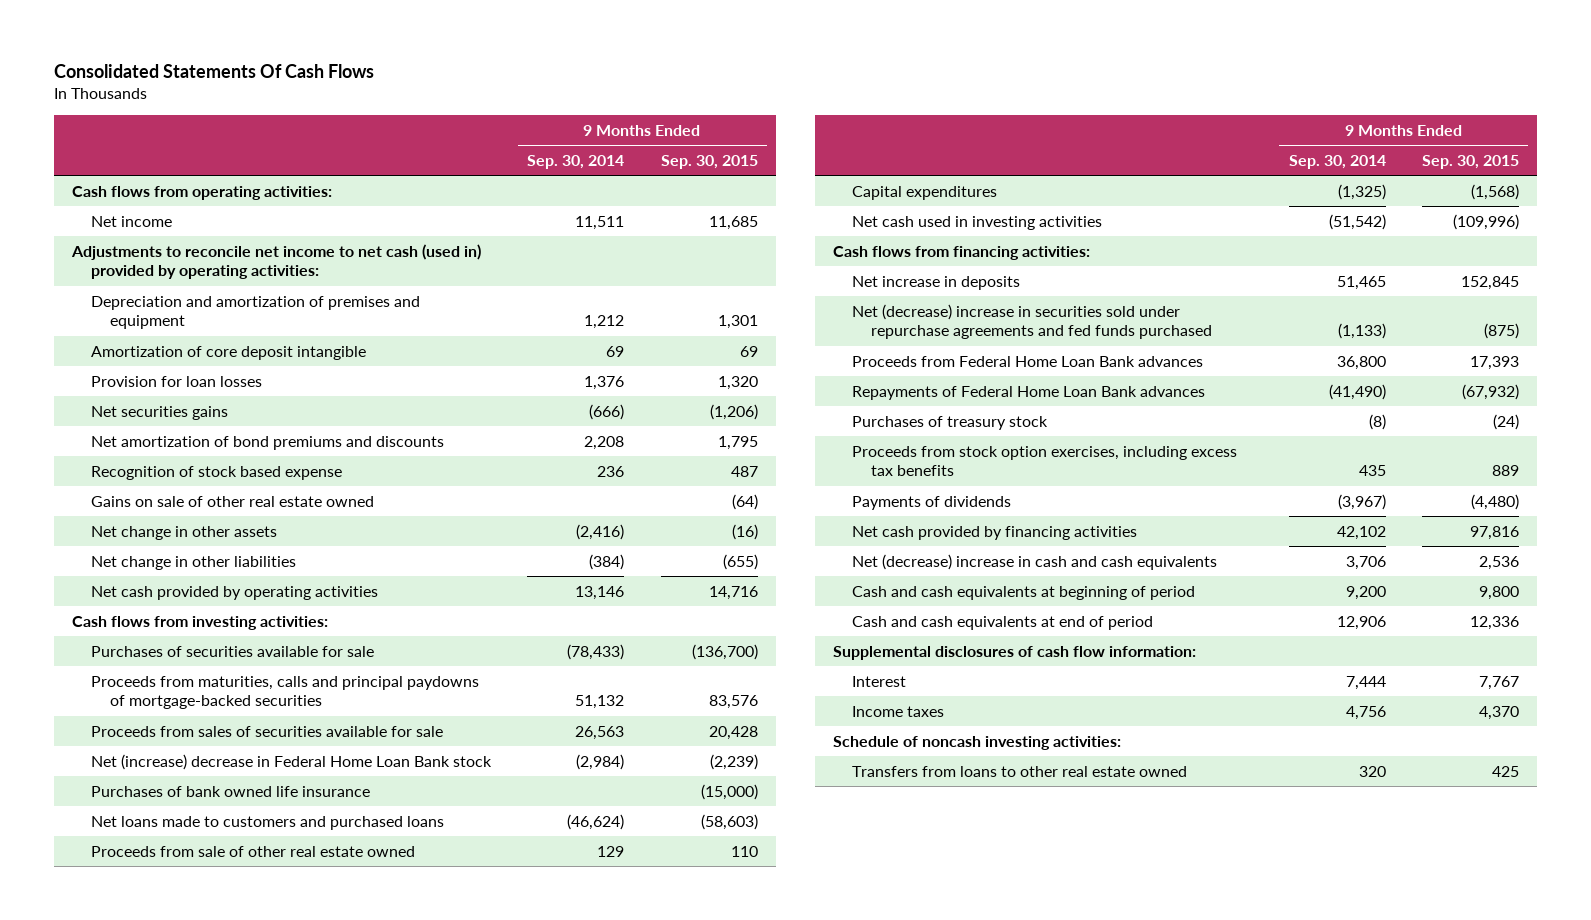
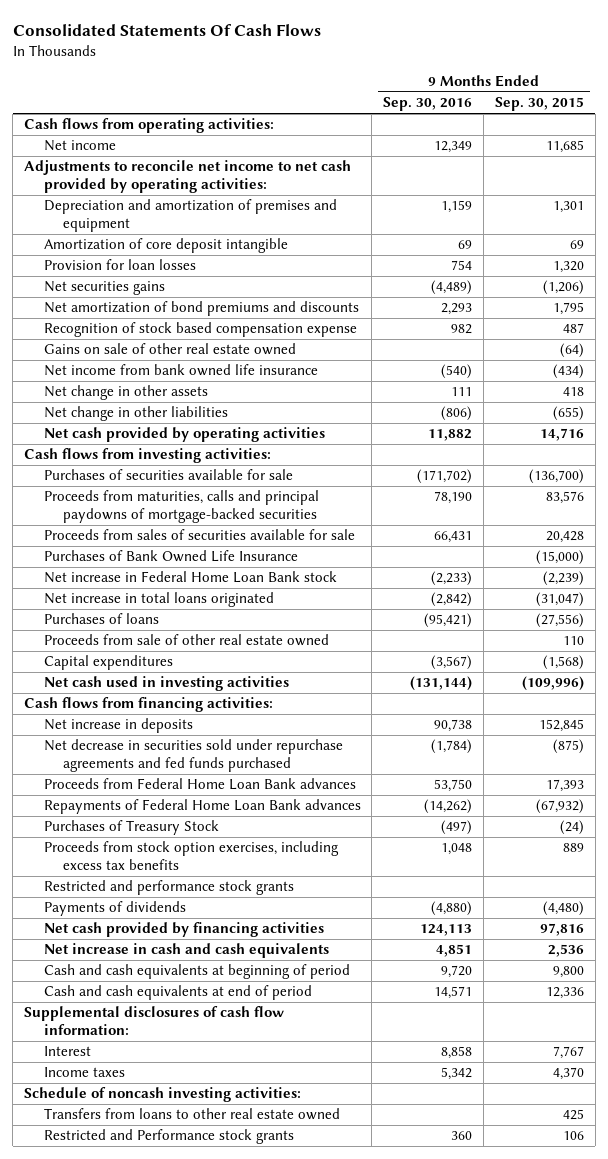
- | 9 Months Ended Sep. 30, 2014 | 9 Months Ended Sep. 30, 2015
+ | 9 Months Ended Sep. 30, 2016 | 9 Months Ended Sep. 30, 2015
- Adjustments to reconcile net income to net cash (used in) provided by operating activities:
+ Adjustments to reconcile net income to net cash provided by operating activities:
- Recognition of stock based expense | 236 | 487
+ Recognition of stock based compensation expense | 982 | 487
- Net change in other assets | (2,416) | (16)
+ Net income from bank owned life insurance | (540) | (434)
+ Net change in other assets | 111 | 418
- Net (increase) decrease in Federal Home Loan Bank stock | (2,984) | (2,239)
- Purchases of bank owned life insurance | | (15,000)
- Net loans made to customers and purchased loans | (46,624) | (58,603)
+ Purchases of Bank Owned Life Insurance | | (15,000)
+ Net increase in Federal Home Loan Bank stock | (2,233) | (2,239)
+ Net increase in total loans originated | (2,842) | (31,047)
+ Purchases of loans | (95,421) | (27,556)
- Net (decrease) increase in securities sold under repurchase agreements and fed funds purchased | (1,133) | (875)
+ Net decrease in securities sold under repurchase agreements and fed funds purchased | (1,784) | (875)
- Purchases of treasury stock | (8) | (24)
+ Purchases of Treasury Stock | (497) | (24)
+ Restricted and performance stock grants
- Net (decrease) increase in cash and cash equivalents | 3,706 | 2,536
+ Net increase in cash and cash equivalents | 4,851 | 2,536
+ Restricted and Performance stock grants | 360 | 106

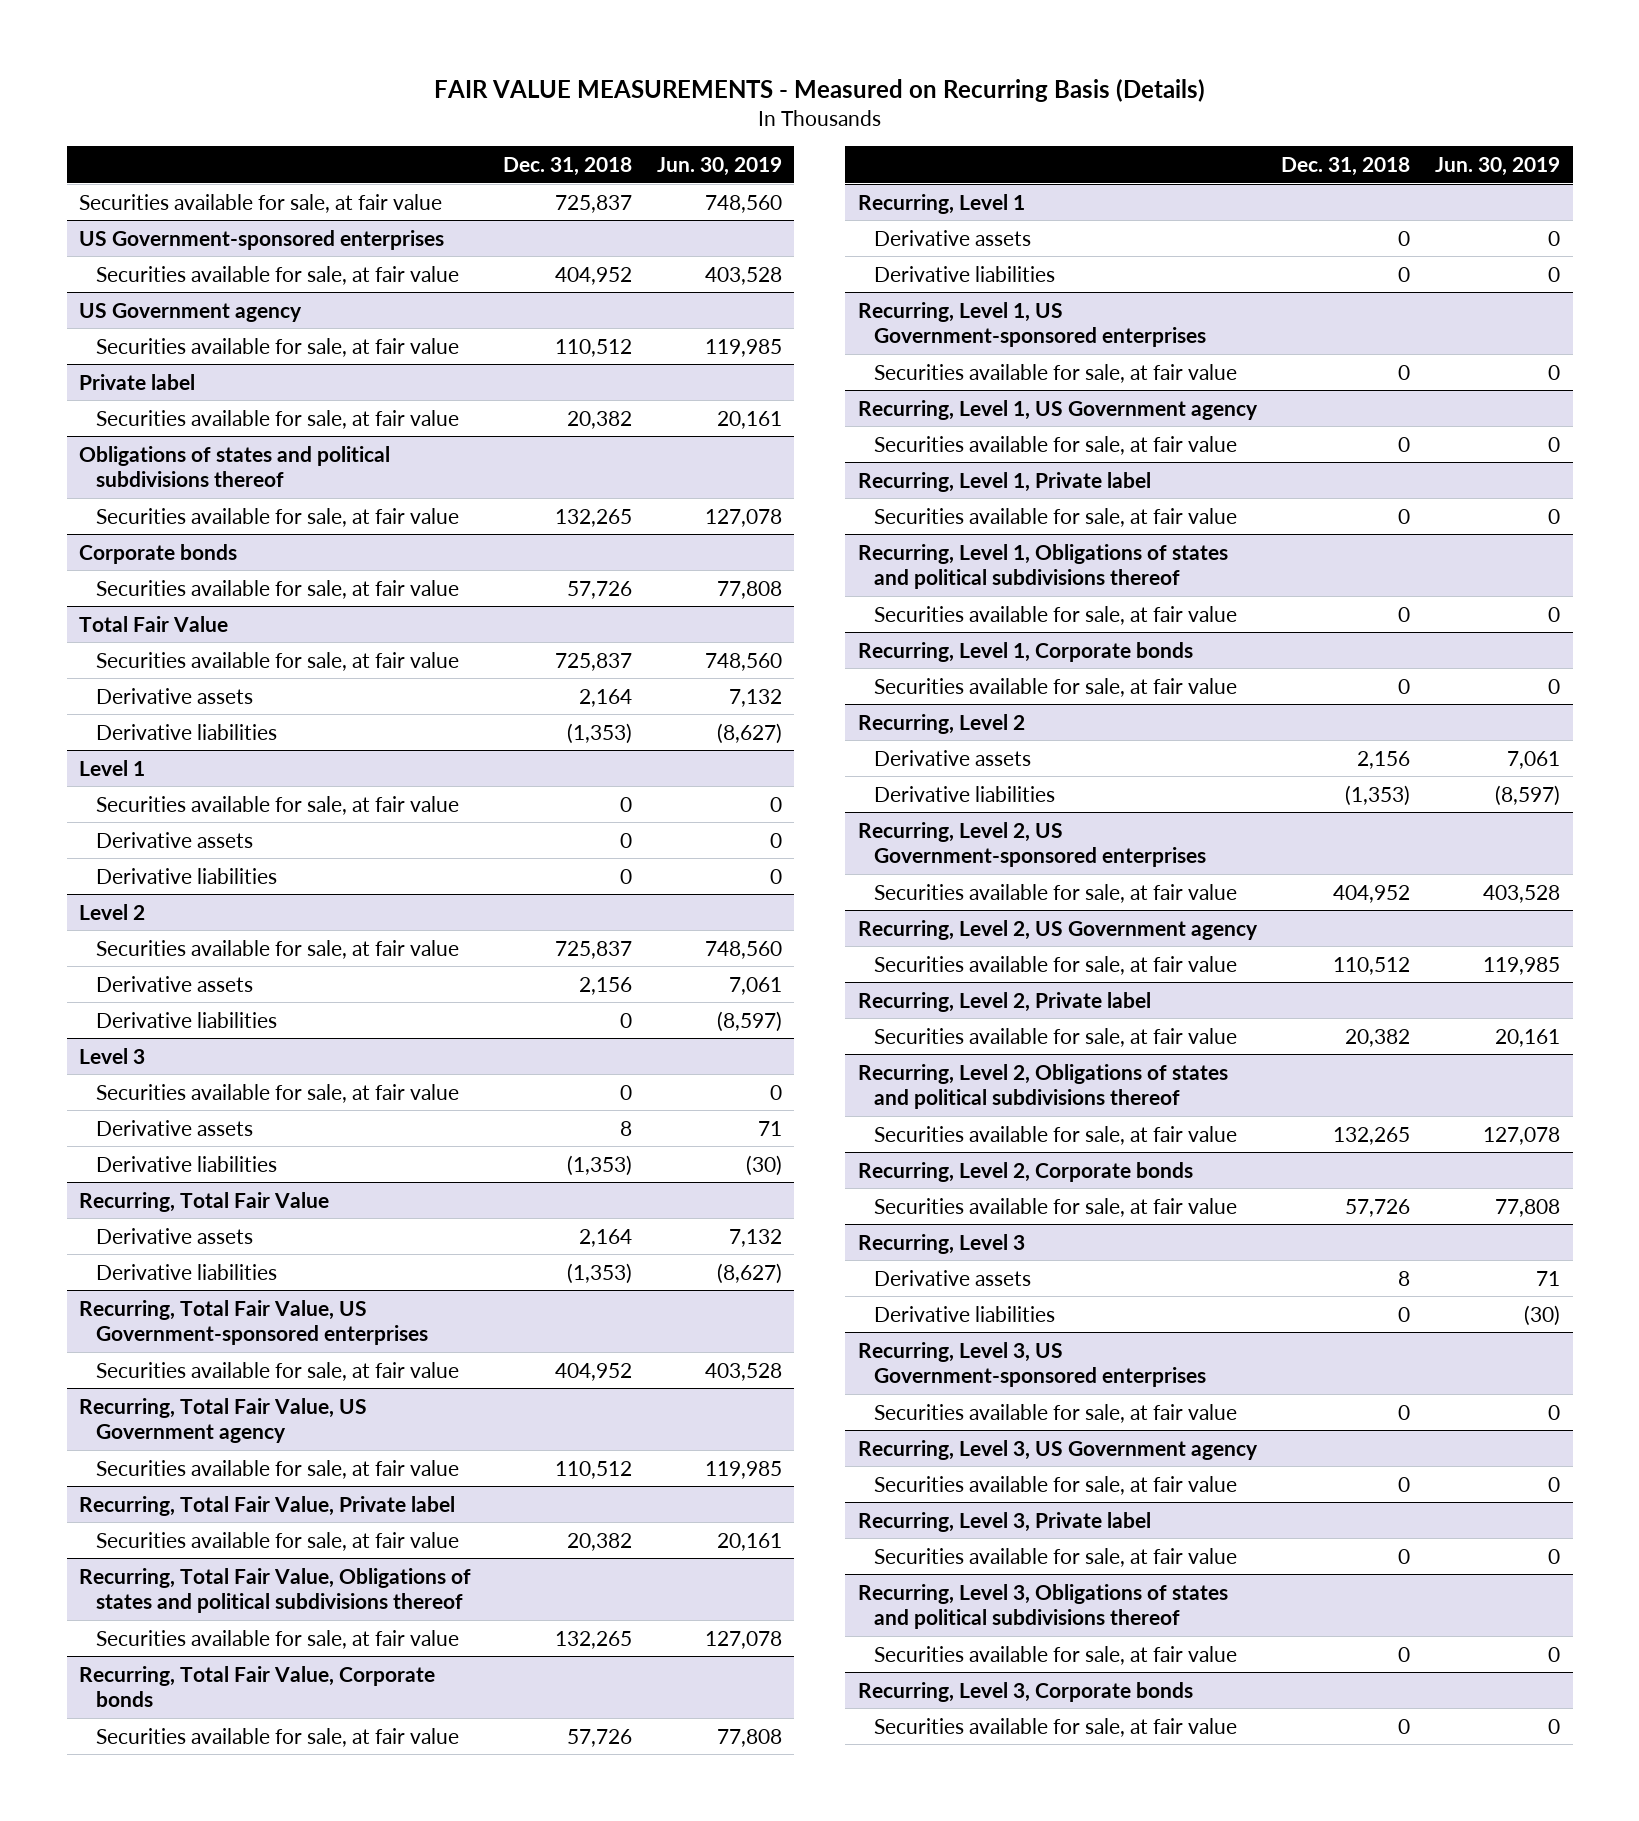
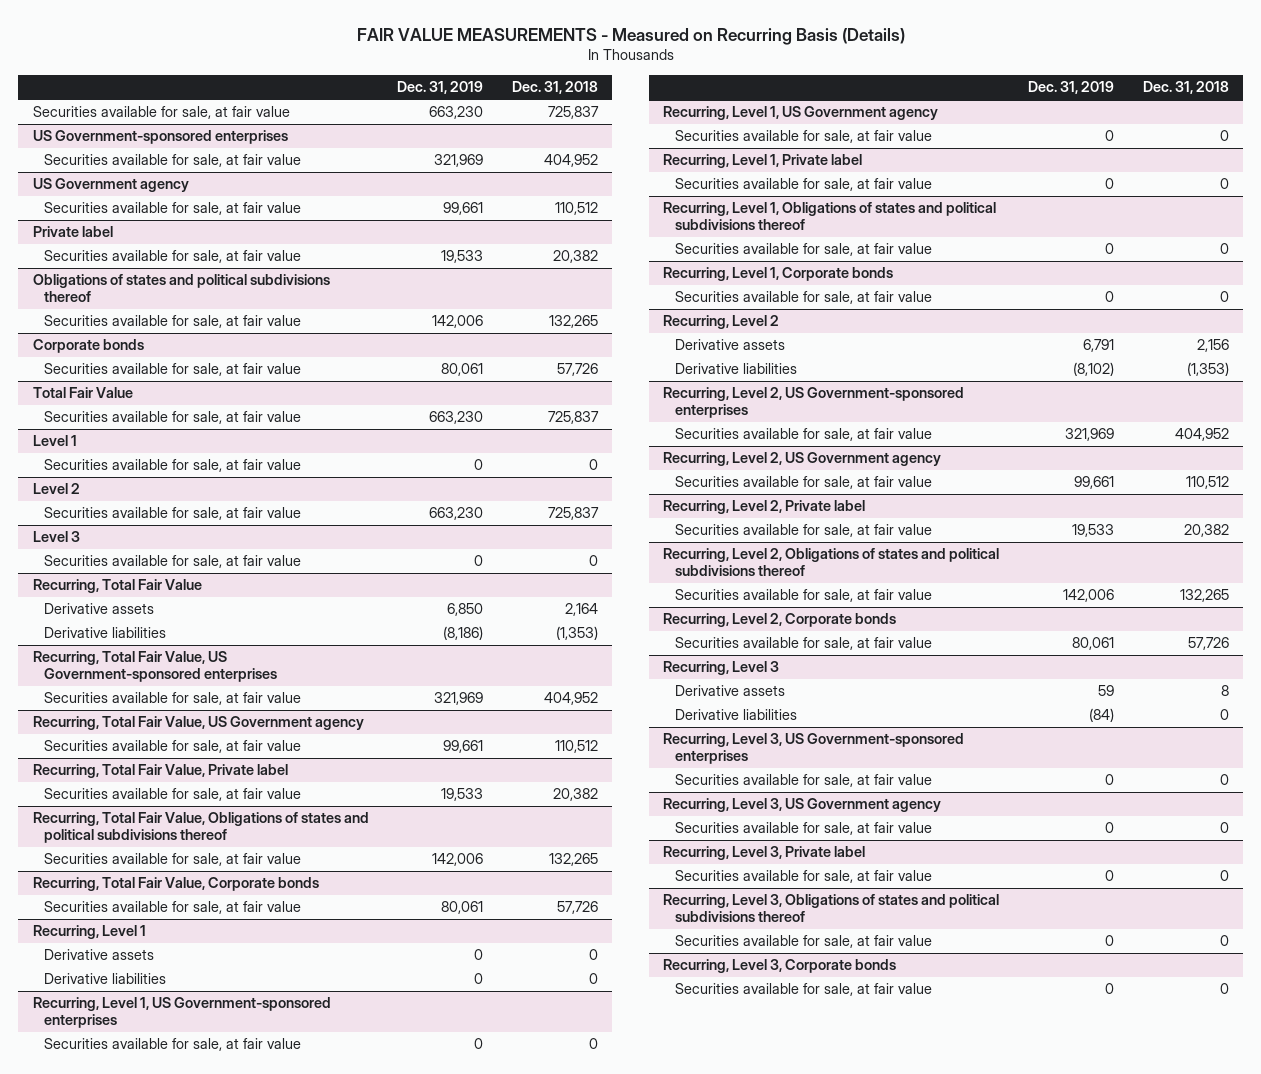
- | Dec. 31, 2018 | Jun. 30, 2019
+ | Dec. 31, 2019 | Dec. 31, 2018
@ Total Fair Value
- Derivative assets | 2,164 | 7,132
- Derivative liabilities | (1,353) | (8,627)
@ Level 1
- Derivative assets | 0 | 0
- Derivative liabilities | 0 | 0
@ Level 2
- Derivative assets | 2,156 | 7,061
- Derivative liabilities | 0 | (8,597)
@ Level 3
- Derivative assets | 8 | 71
- Derivative liabilities | (1,353) | (30)

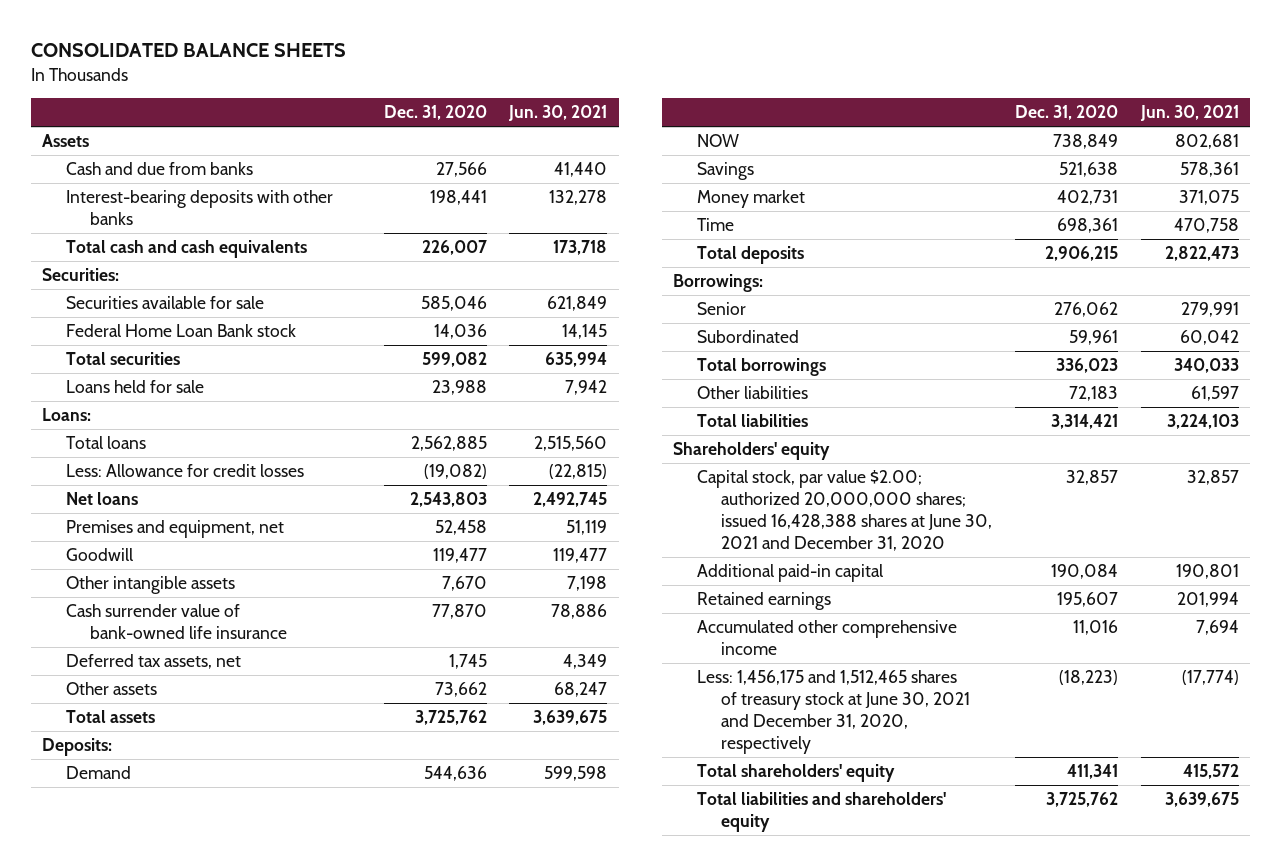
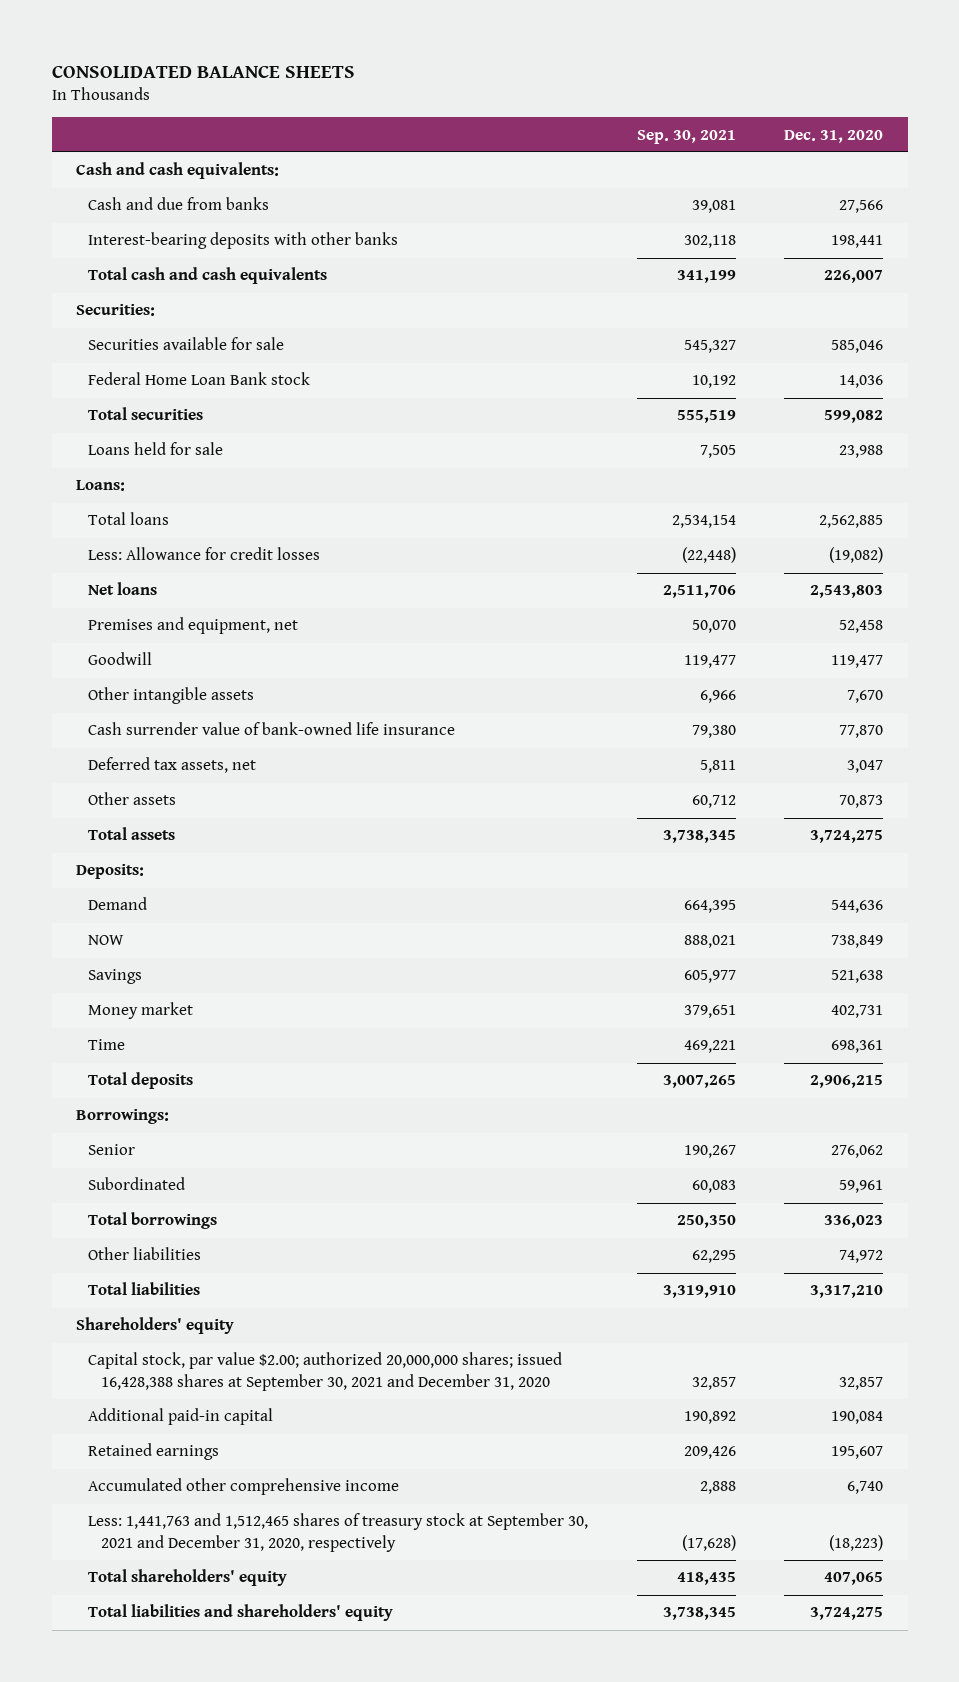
- | Dec. 31, 2020 | Jun. 30, 2021
+ | Sep. 30, 2021 | Dec. 31, 2020
- Assets
+ Cash and cash equivalents:
- Deferred tax assets, net | 1,745 | 4,349
- Other assets | 73,662 | 68,247
- Total assets | 3,725,762 | 3,639,675
+ Deferred tax assets, net | 5,811 | 3,047
+ Other assets | 60,712 | 70,873
+ Total assets | 3,738,345 | 3,724,275
- Other liabilities | 72,183 | 61,597
- Total liabilities | 3,314,421 | 3,224,103
+ Other liabilities | 62,295 | 74,972
+ Total liabilities | 3,319,910 | 3,317,210
- Capital stock, par value $2.00; authorized 20,000,000 shares; issued 16,428,388 shares at June 30, 2021 and December 31, 2020 | 32,857 | 32,857
+ Capital stock, par value $2.00; authorized 20,000,000 shares; issued 16,428,388 shares at September 30, 2021 and December 31, 2020 | 32,857 | 32,857
- Accumulated other comprehensive income | 11,016 | 7,694
- Less: 1,456,175 and 1,512,465 shares of treasury stock at June 30, 2021 and December 31, 2020, respectively | (18,223) | (17,774)
- Total shareholders' equity | 411,341 | 415,572
- Total liabilities and shareholders' equity | 3,725,762 | 3,639,675
+ Accumulated other comprehensive income | 2,888 | 6,740
+ Less: 1,441,763 and 1,512,465 shares of treasury stock at September 30, 2021 and December 31, 2020, respectively | (17,628) | (18,223)
+ Total shareholders' equity | 418,435 | 407,065
+ Total liabilities and shareholders' equity | 3,738,345 | 3,724,275

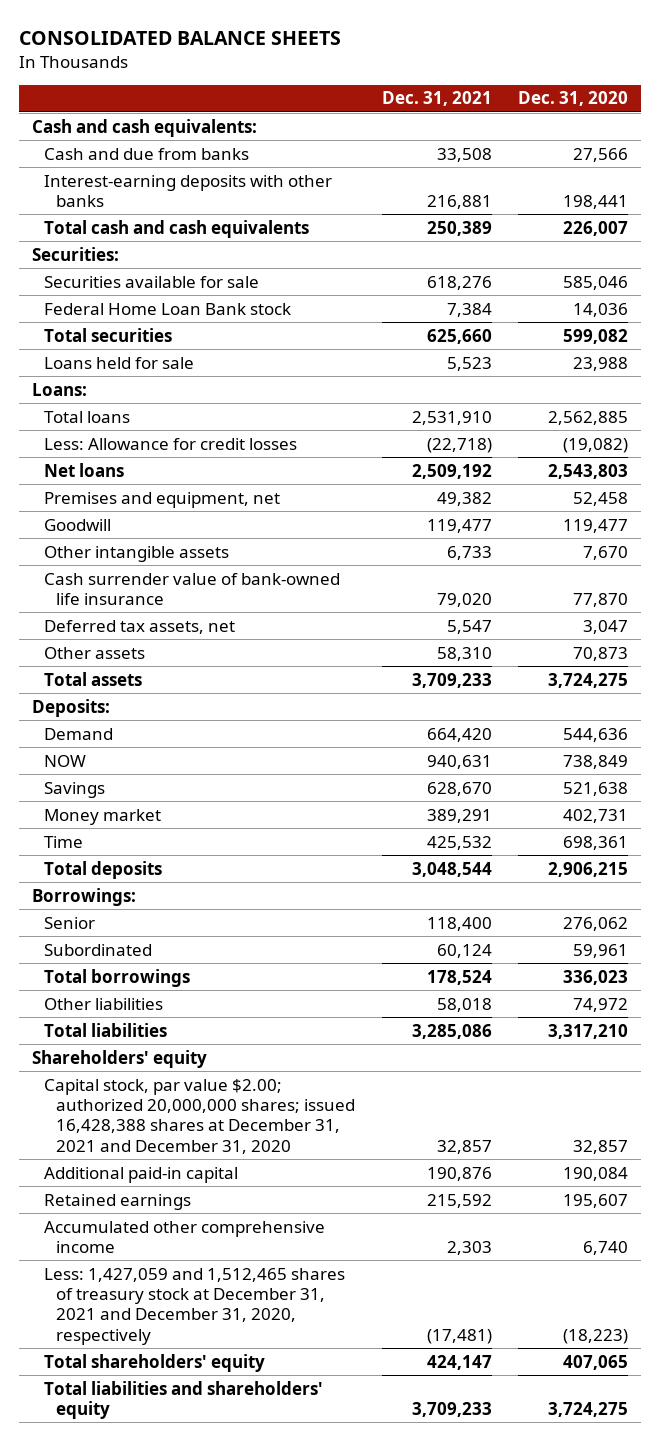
- | Sep. 30, 2021 | Dec. 31, 2020
+ | Dec. 31, 2021 | Dec. 31, 2020
- Interest-bearing deposits with other banks | 302,118 | 198,441
+ Interest-earning deposits with other banks | 216,881 | 198,441
- Capital stock, par value $2.00; authorized 20,000,000 shares; issued 16,428,388 shares at September 30, 2021 and December 31, 2020 | 32,857 | 32,857
+ Capital stock, par value $2.00; authorized 20,000,000 shares; issued 16,428,388 shares at December 31, 2021 and December 31, 2020 | 32,857 | 32,857
- Less: 1,441,763 and 1,512,465 shares of treasury stock at September 30, 2021 and December 31, 2020, respectively | (17,628) | (18,223)
+ Less: 1,427,059 and 1,512,465 shares of treasury stock at December 31, 2021 and December 31, 2020, respectively | (17,481) | (18,223)

